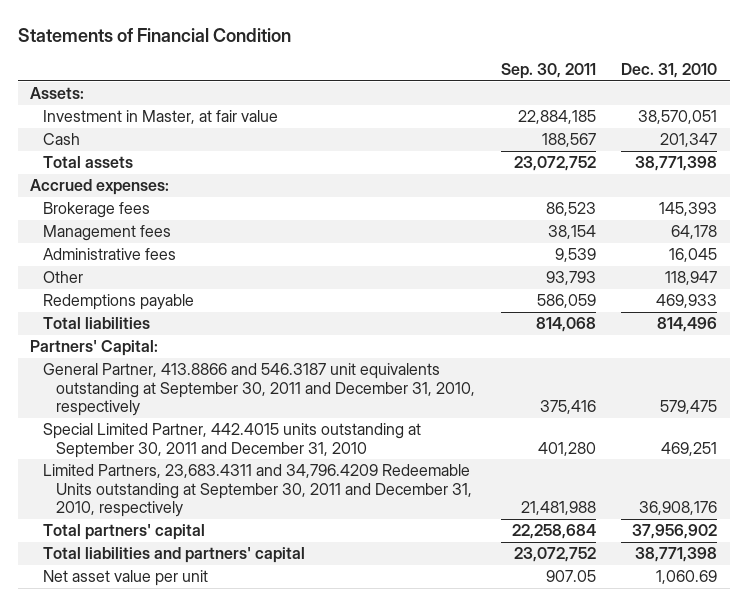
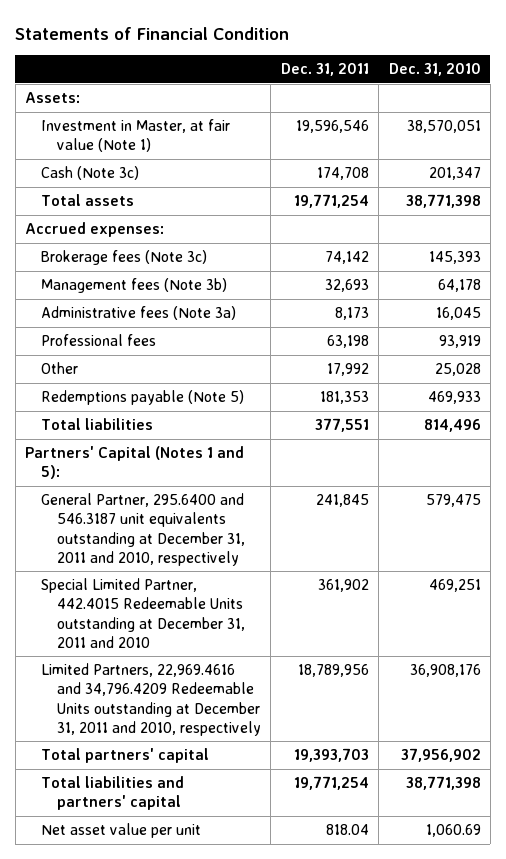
- | Sep. 30, 2011 | Dec. 31, 2010
+ | Dec. 31, 2011 | Dec. 31, 2010
- Investment in Master, at fair value | 22,884,185 | 38,570,051
- Cash | 188,567 | 201,347
+ Investment in Master, at fair value (Note 1) | 19,596,546 | 38,570,051
+ Cash (Note 3c) | 174,708 | 201,347
- Brokerage fees | 86,523 | 145,393
- Management fees | 38,154 | 64,178
- Administrative fees | 9,539 | 16,045
- Other | 93,793 | 118,947
- Redemptions payable | 586,059 | 469,933
+ Brokerage fees (Note 3c) | 74,142 | 145,393
+ Management fees (Note 3b) | 32,693 | 64,178
+ Administrative fees (Note 3a) | 8,173 | 16,045
+ Professional fees | 63,198 | 93,919
+ Other | 17,992 | 25,028
+ Redemptions payable (Note 5) | 181,353 | 469,933
- Partners' Capital:
- General Partner, 413.8866 and 546.3187 unit equivalents outstanding at September 30, 2011 and December 31, 2010, respectively | 375,416 | 579,475
- Special Limited Partner, 442.4015 units outstanding at September 30, 2011 and December 31, 2010 | 401,280 | 469,251
- Limited Partners, 23,683.4311 and 34,796.4209 Redeemable Units outstanding at September 30, 2011 and December 31, 2010, respectively | 21,481,988 | 36,908,176
+ Partners' Capital (Notes 1 and 5):
+ General Partner, 295.6400 and 546.3187 unit equivalents outstanding at December 31, 2011 and 2010, respectively | 241,845 | 579,475
+ Special Limited Partner, 442.4015 Redeemable Units outstanding at December 31, 2011 and 2010 | 361,902 | 469,251
+ Limited Partners, 22,969.4616 and 34,796.4209 Redeemable Units outstanding at December 31, 2011 and 2010, respectively | 18,789,956 | 36,908,176

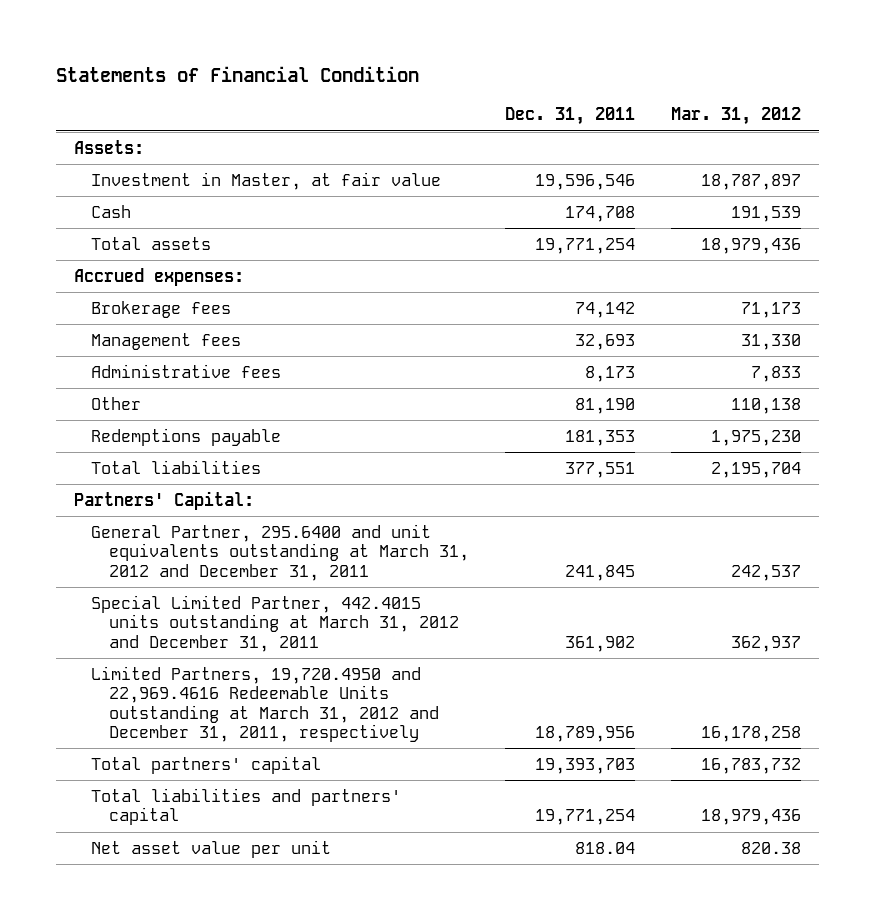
- | Dec. 31, 2011 | Dec. 31, 2010
+ | Dec. 31, 2011 | Mar. 31, 2012
- Investment in Master, at fair value (Note 1) | 19,596,546 | 38,570,051
- Cash (Note 3c) | 174,708 | 201,347
+ Investment in Master, at fair value | 19,596,546 | 18,787,897
+ Cash | 174,708 | 191,539
- Brokerage fees (Note 3c) | 74,142 | 145,393
- Management fees (Note 3b) | 32,693 | 64,178
- Administrative fees (Note 3a) | 8,173 | 16,045
- Professional fees | 63,198 | 93,919
- Other | 17,992 | 25,028
- Redemptions payable (Note 5) | 181,353 | 469,933
+ Brokerage fees | 74,142 | 71,173
+ Management fees | 32,693 | 31,330
+ Administrative fees | 8,173 | 7,833
+ Other | 81,190 | 110,138
+ Redemptions payable | 181,353 | 1,975,230
- Partners' Capital (Notes 1 and 5):
- General Partner, 295.6400 and 546.3187 unit equivalents outstanding at December 31, 2011 and 2010, respectively | 241,845 | 579,475
- Special Limited Partner, 442.4015 Redeemable Units outstanding at December 31, 2011 and 2010 | 361,902 | 469,251
- Limited Partners, 22,969.4616 and 34,796.4209 Redeemable Units outstanding at December 31, 2011 and 2010, respectively | 18,789,956 | 36,908,176
+ Partners' Capital:
+ General Partner, 295.6400 and unit equivalents outstanding at March 31, 2012 and December 31, 2011 | 241,845 | 242,537
+ Special Limited Partner, 442.4015 units outstanding at March 31, 2012 and December 31, 2011 | 361,902 | 362,937
+ Limited Partners, 19,720.4950 and 22,969.4616 Redeemable Units outstanding at March 31, 2012 and December 31, 2011, respectively | 18,789,956 | 16,178,258

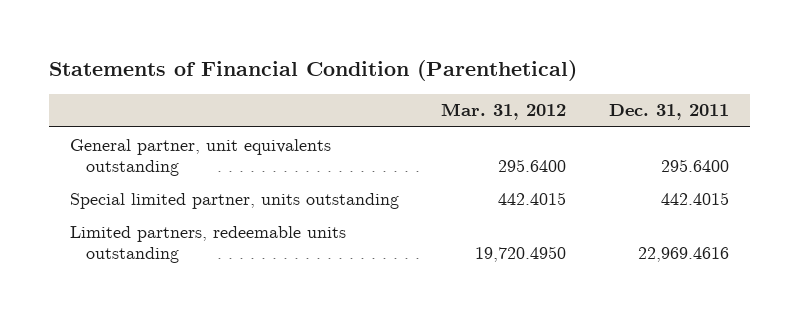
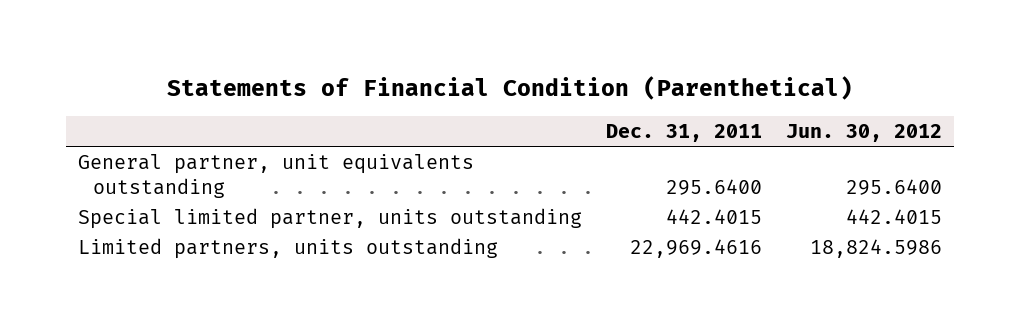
- | Mar. 31, 2012 | Dec. 31, 2011
+ | Dec. 31, 2011 | Jun. 30, 2012
- Limited partners, redeemable units outstanding | 19,720.4950 | 22,969.4616
+ Limited partners, units outstanding | 22,969.4616 | 18,824.5986

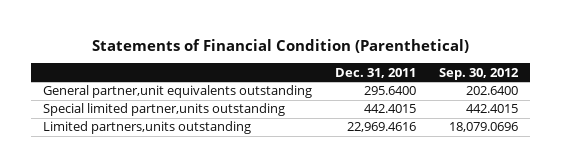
- | Dec. 31, 2011 | Jun. 30, 2012
+ | Dec. 31, 2011 | Sep. 30, 2012
- General partner, unit equivalents outstanding | 295.6400 | 295.6400
- Special limited partner, units outstanding | 442.4015 | 442.4015
- Limited partners, units outstanding | 22,969.4616 | 18,824.5986
+ General partner,unit equivalents outstanding | 295.6400 | 202.6400
+ Special limited partner,units outstanding | 442.4015 | 442.4015
+ Limited partners,units outstanding | 22,969.4616 | 18,079.0696

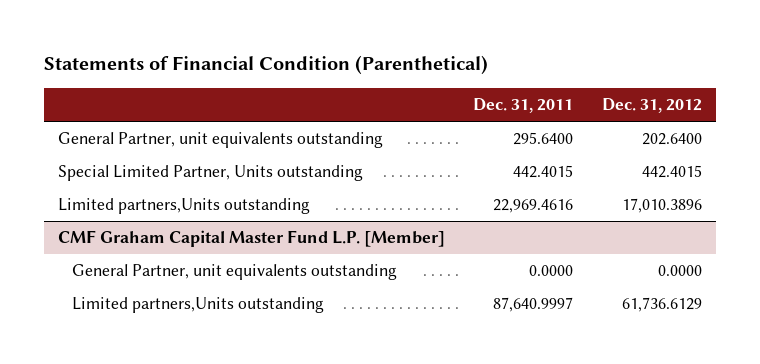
- | Dec. 31, 2011 | Sep. 30, 2012
+ | Dec. 31, 2011 | Dec. 31, 2012
- General partner,unit equivalents outstanding | 295.6400 | 202.6400
- Special limited partner,units outstanding | 442.4015 | 442.4015
- Limited partners,units outstanding | 22,969.4616 | 18,079.0696
+ General Partner, unit equivalents outstanding | 295.6400 | 202.6400
+ Special Limited Partner, Units outstanding | 442.4015 | 442.4015
+ Limited partners,Units outstanding | 22,969.4616 | 17,010.3896
+ CMF Graham Capital Master Fund L.P. [Member]
+ General Partner, unit equivalents outstanding | 0.0000 | 0.0000
+ Limited partners,Units outstanding | 87,640.9997 | 61,736.6129

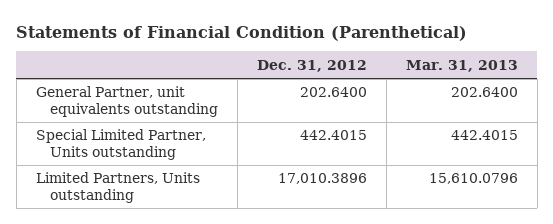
- | Dec. 31, 2011 | Dec. 31, 2012
+ | Dec. 31, 2012 | Mar. 31, 2013
- Limited partners,Units outstanding | 22,969.4616 | 17,010.3896
- CMF Graham Capital Master Fund L.P. [Member]
- General Partner, unit equivalents outstanding | 0.0000 | 0.0000
- Limited partners,Units outstanding | 87,640.9997 | 61,736.6129
+ Limited Partners, Units outstanding | 17,010.3896 | 15,610.0796

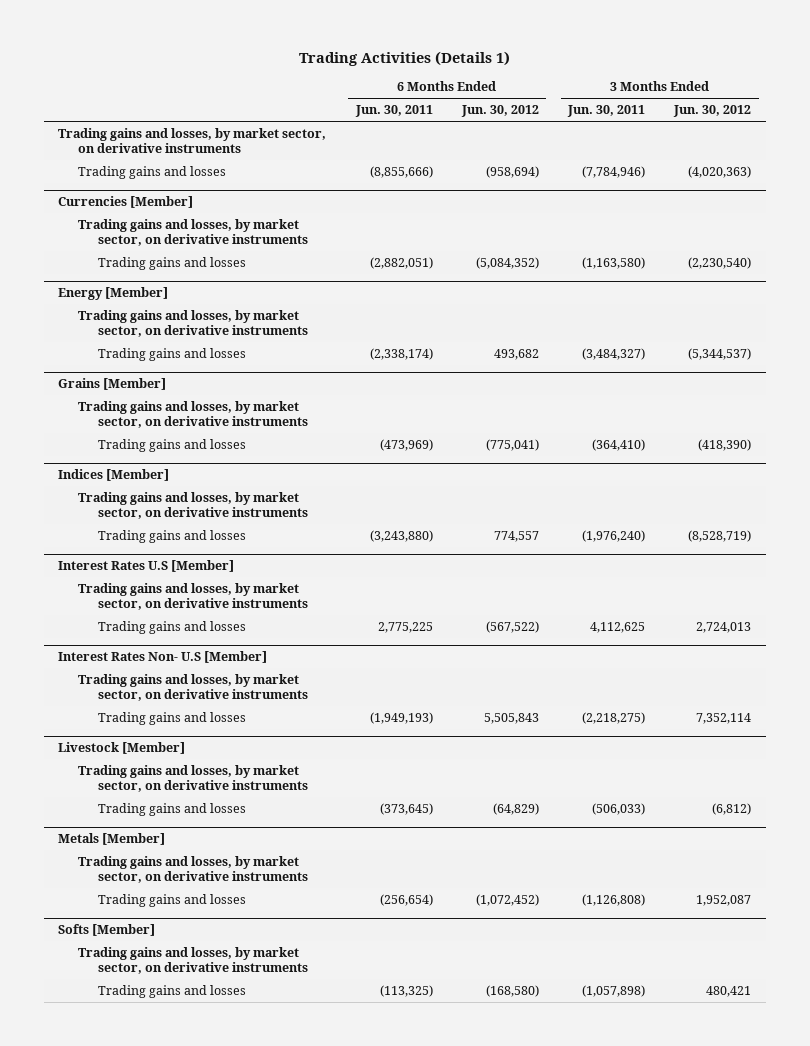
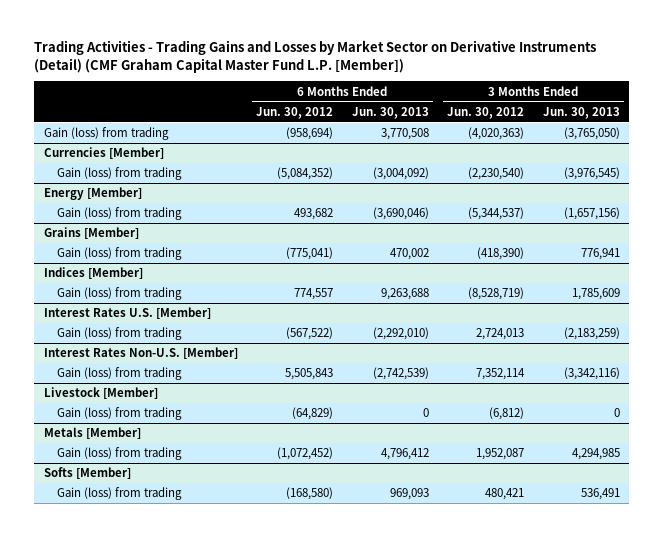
- Trading Activities (Details 1)
+ Trading Activities - Trading Gains and Losses by Market Sector on Derivative Instruments (Detail) (CMF Graham Capital Master Fund L.P. [Member])
- | 6 Months Ended Jun. 30, 2011 | 6 Months Ended Jun. 30, 2012 | 3 Months Ended Jun. 30, 2011 | 3 Months Ended Jun. 30, 2012
+ | 6 Months Ended Jun. 30, 2012 | 6 Months Ended Jun. 30, 2013 | 3 Months Ended Jun. 30, 2012 | 3 Months Ended Jun. 30, 2013
- Trading gains and losses, by market sector, on derivative instruments
- Trading gains and losses | (8,855,666) | (958,694) | (7,784,946) | (4,020,363)
+ Gain (loss) from trading | (958,694) | 3,770,508 | (4,020,363) | (3,765,050)
@ Currencies [Member]
- Trading gains and losses, by market sector, on derivative instruments
- Trading gains and losses | (2,882,051) | (5,084,352) | (1,163,580) | (2,230,540)
+ Gain (loss) from trading | (5,084,352) | (3,004,092) | (2,230,540) | (3,976,545)
@ Energy [Member]
- Trading gains and losses, by market sector, on derivative instruments
- Trading gains and losses | (2,338,174) | 493,682 | (3,484,327) | (5,344,537)
+ Gain (loss) from trading | 493,682 | (3,690,046) | (5,344,537) | (1,657,156)
@ Grains [Member]
- Trading gains and losses, by market sector, on derivative instruments
- Trading gains and losses | (473,969) | (775,041) | (364,410) | (418,390)
+ Gain (loss) from trading | (775,041) | 470,002 | (418,390) | 776,941
@ Indices [Member]
- Trading gains and losses, by market sector, on derivative instruments
- Trading gains and losses | (3,243,880) | 774,557 | (1,976,240) | (8,528,719)
- Interest Rates U.S [Member]
- Trading gains and losses, by market sector, on derivative instruments
- Trading gains and losses | 2,775,225 | (567,522) | 4,112,625 | 2,724,013
- Interest Rates Non- U.S [Member]
- Trading gains and losses, by market sector, on derivative instruments
- Trading gains and losses | (1,949,193) | 5,505,843 | (2,218,275) | 7,352,114
@ Indices [Member]
+ Gain (loss) from trading | 774,557 | 9,263,688 | (8,528,719) | 1,785,609
+ Interest Rates U.S. [Member]
+ Gain (loss) from trading | (567,522) | (2,292,010) | 2,724,013 | (2,183,259)
+ Interest Rates Non-U.S. [Member]
+ Gain (loss) from trading | 5,505,843 | (2,742,539) | 7,352,114 | (3,342,116)
@ Livestock [Member]
- Trading gains and losses, by market sector, on derivative instruments
- Trading gains and losses | (373,645) | (64,829) | (506,033) | (6,812)
+ Gain (loss) from trading | (64,829) | 0 | (6,812) | 0
@ Metals [Member]
- Trading gains and losses, by market sector, on derivative instruments
- Trading gains and losses | (256,654) | (1,072,452) | (1,126,808) | 1,952,087
+ Gain (loss) from trading | (1,072,452) | 4,796,412 | 1,952,087 | 4,294,985
@ Softs [Member]
- Trading gains and losses, by market sector, on derivative instruments
- Trading gains and losses | (113,325) | (168,580) | (1,057,898) | 480,421
+ Gain (loss) from trading | (168,580) | 969,093 | 480,421 | 536,491

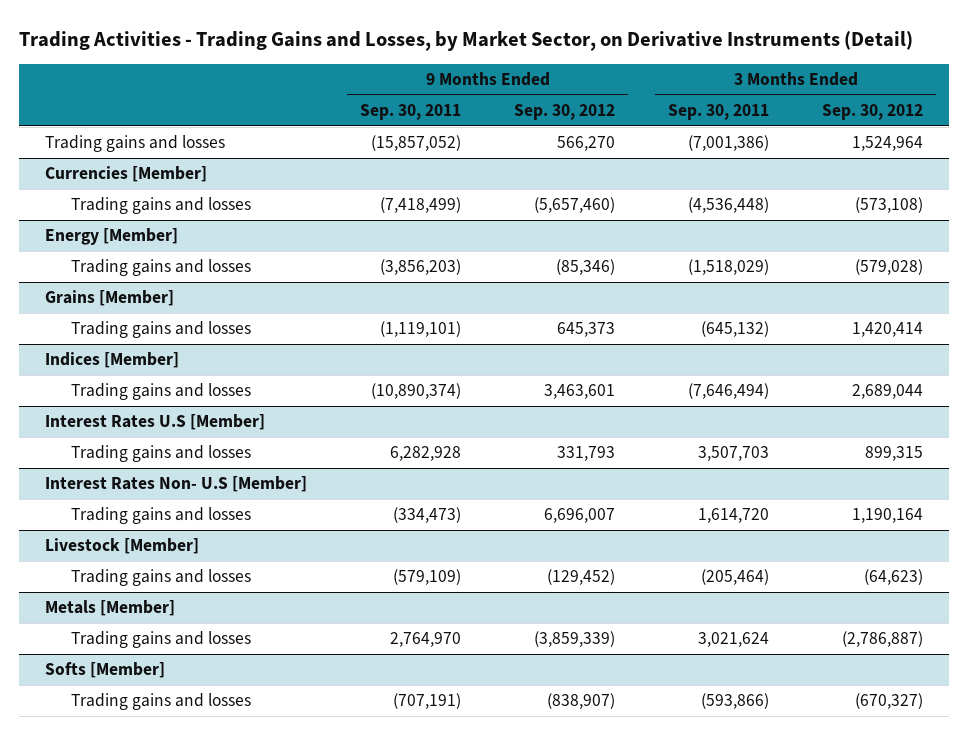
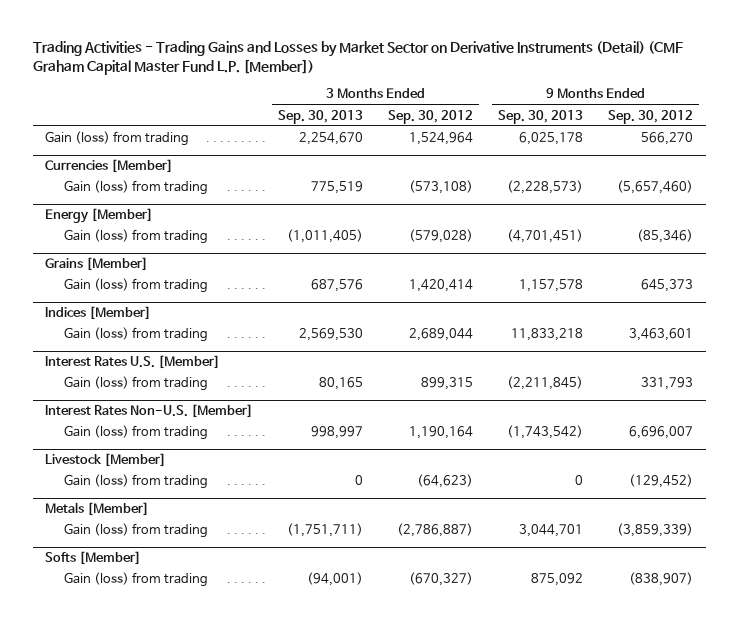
- Trading Activities - Trading Gains and Losses, by Market Sector, on Derivative Instruments (Detail)
+ Trading Activities - Trading Gains and Losses by Market Sector on Derivative Instruments (Detail) (CMF Graham Capital Master Fund L.P. [Member])
- | 9 Months Ended Sep. 30, 2011 | 9 Months Ended Sep. 30, 2012 | 3 Months Ended Sep. 30, 2011 | 3 Months Ended Sep. 30, 2012
+ | 3 Months Ended Sep. 30, 2013 | 3 Months Ended Sep. 30, 2012 | 9 Months Ended Sep. 30, 2013 | 9 Months Ended Sep. 30, 2012
- Trading gains and losses | (15,857,052) | 566,270 | (7,001,386) | 1,524,964
+ Gain (loss) from trading | 2,254,670 | 1,524,964 | 6,025,178 | 566,270
@ Currencies [Member]
- Trading gains and losses | (7,418,499) | (5,657,460) | (4,536,448) | (573,108)
+ Gain (loss) from trading | 775,519 | (573,108) | (2,228,573) | (5,657,460)
@ Energy [Member]
- Trading gains and losses | (3,856,203) | (85,346) | (1,518,029) | (579,028)
+ Gain (loss) from trading | (1,011,405) | (579,028) | (4,701,451) | (85,346)
@ Grains [Member]
- Trading gains and losses | (1,119,101) | 645,373 | (645,132) | 1,420,414
+ Gain (loss) from trading | 687,576 | 1,420,414 | 1,157,578 | 645,373
@ Indices [Member]
- Trading gains and losses | (10,890,374) | 3,463,601 | (7,646,494) | 2,689,044
- Interest Rates U.S [Member]
- Trading gains and losses | 6,282,928 | 331,793 | 3,507,703 | 899,315
- Interest Rates Non- U.S [Member]
- Trading gains and losses | (334,473) | 6,696,007 | 1,614,720 | 1,190,164
@ Indices [Member]
+ Gain (loss) from trading | 2,569,530 | 2,689,044 | 11,833,218 | 3,463,601
+ Interest Rates U.S. [Member]
+ Gain (loss) from trading | 80,165 | 899,315 | (2,211,845) | 331,793
+ Interest Rates Non-U.S. [Member]
+ Gain (loss) from trading | 998,997 | 1,190,164 | (1,743,542) | 6,696,007
@ Livestock [Member]
- Trading gains and losses | (579,109) | (129,452) | (205,464) | (64,623)
+ Gain (loss) from trading | 0 | (64,623) | 0 | (129,452)
@ Metals [Member]
- Trading gains and losses | 2,764,970 | (3,859,339) | 3,021,624 | (2,786,887)
+ Gain (loss) from trading | (1,751,711) | (2,786,887) | 3,044,701 | (3,859,339)
@ Softs [Member]
- Trading gains and losses | (707,191) | (838,907) | (593,866) | (670,327)
+ Gain (loss) from trading | (94,001) | (670,327) | 875,092 | (838,907)

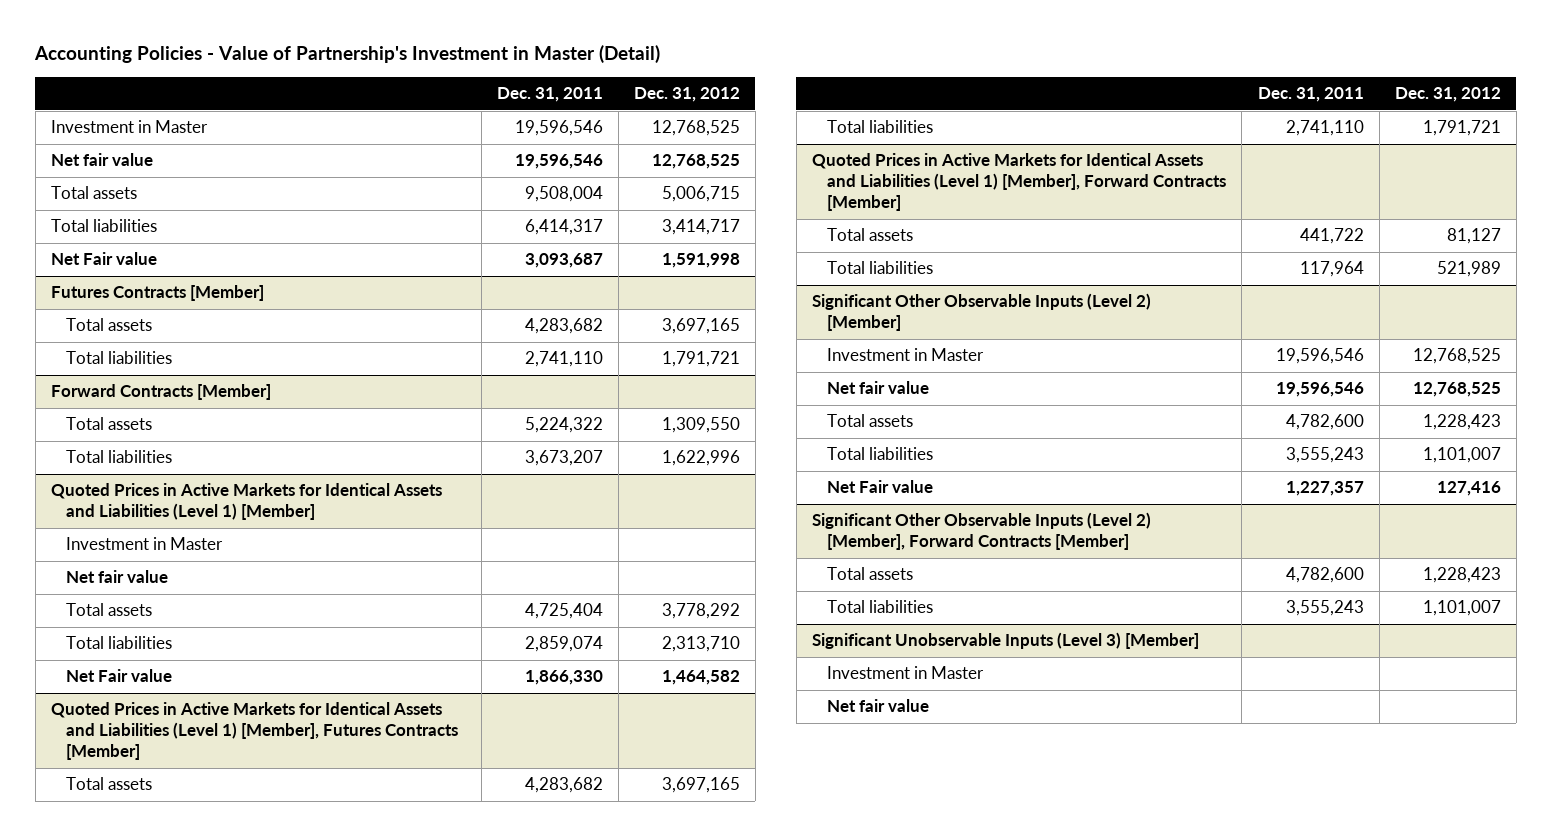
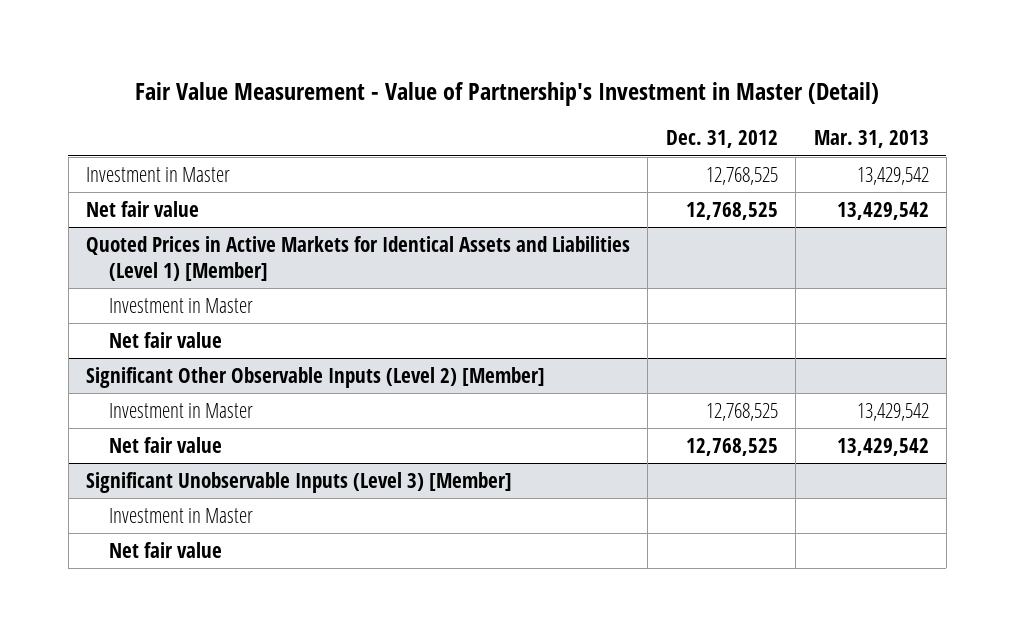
- Accounting Policies - Value of Partnership's Investment in Master (Detail)
+ Fair Value Measurement - Value of Partnership's Investment in Master (Detail)
- | Dec. 31, 2011 | Dec. 31, 2012
+ | Dec. 31, 2012 | Mar. 31, 2013
- Total assets | 9,508,004 | 5,006,715
- Total liabilities | 6,414,317 | 3,414,717
- Net Fair value | 3,093,687 | 1,591,998
- Futures Contracts [Member]
- Total assets | 4,283,682 | 3,697,165
- Total liabilities | 2,741,110 | 1,791,721
- Forward Contracts [Member]
- Total assets | 5,224,322 | 1,309,550
- Total liabilities | 3,673,207 | 1,622,996
@ Quoted Prices in Active Markets for Identical Assets and Liabilities (Level 1) [Member]
- Total assets | 4,725,404 | 3,778,292
- Total liabilities | 2,859,074 | 2,313,710
- Net Fair value | 1,866,330 | 1,464,582
- Quoted Prices in Active Markets for Identical Assets and Liabilities (Level 1) [Member], Futures Contracts [Member]
- Total assets | 4,283,682 | 3,697,165
- Total liabilities | 2,741,110 | 1,791,721
- Quoted Prices in Active Markets for Identical Assets and Liabilities (Level 1) [Member], Forward Contracts [Member]
- Total assets | 441,722 | 81,127
- Total liabilities | 117,964 | 521,989
@ Significant Other Observable Inputs (Level 2) [Member]
- Total assets | 4,782,600 | 1,228,423
- Total liabilities | 3,555,243 | 1,101,007
- Net Fair value | 1,227,357 | 127,416
- Significant Other Observable Inputs (Level 2) [Member], Forward Contracts [Member]
- Total assets | 4,782,600 | 1,228,423
- Total liabilities | 3,555,243 | 1,101,007

